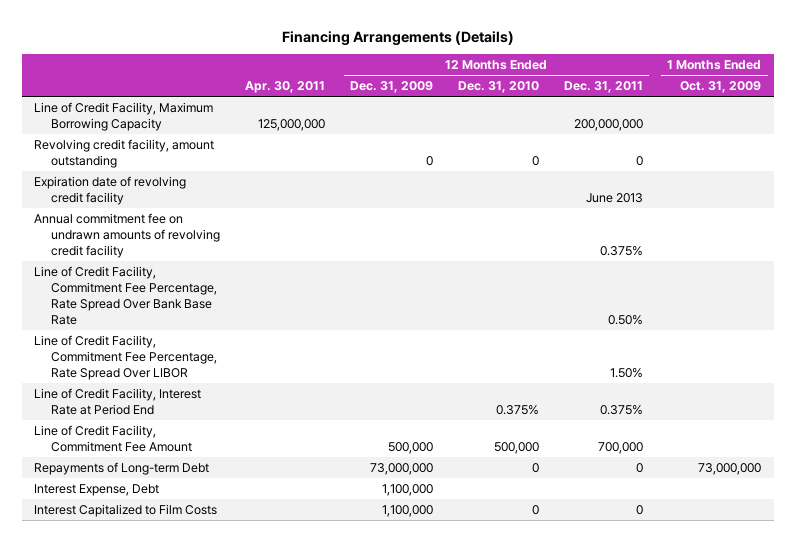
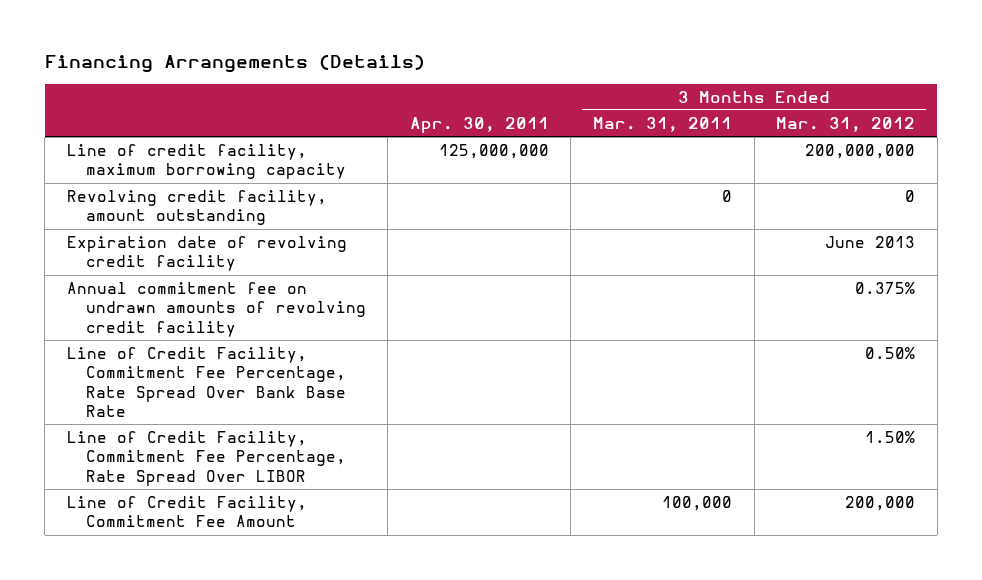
- | Apr. 30, 2011 | 12 Months Ended Dec. 31, 2009 | 12 Months Ended Dec. 31, 2010 | 12 Months Ended Dec. 31, 2011 | 1 Months Ended Oct. 31, 2009
+ | Apr. 30, 2011 | 3 Months Ended Mar. 31, 2011 | 3 Months Ended Mar. 31, 2012
- Line of Credit Facility, Maximum Borrowing Capacity | 125,000,000 | | | 200,000,000 |
+ Line of credit facility, maximum borrowing capacity | 125,000,000 | | 200,000,000
- Line of Credit Facility, Interest Rate at Period End | | | 0.375% | 0.375% |
- Repayments of Long-term Debt | | 73,000,000 | 0 | 0 | 73,000,000
- Interest Expense, Debt | | 1,100,000 | | |
- Interest Capitalized to Film Costs | | 1,100,000 | 0 | 0 |

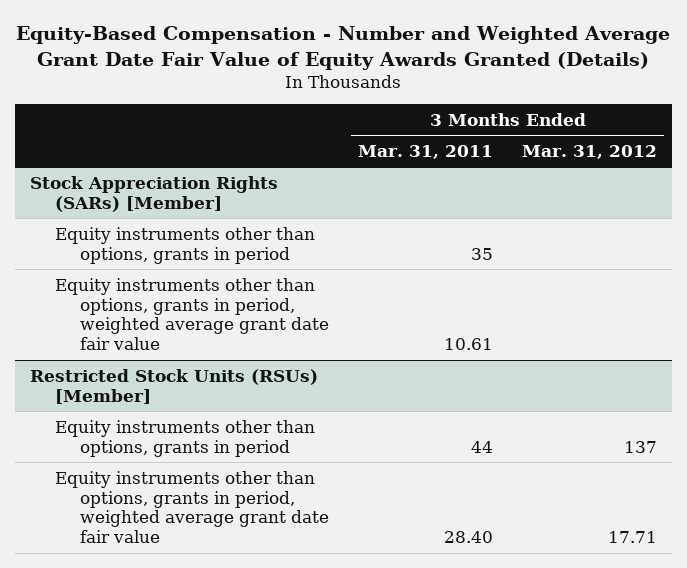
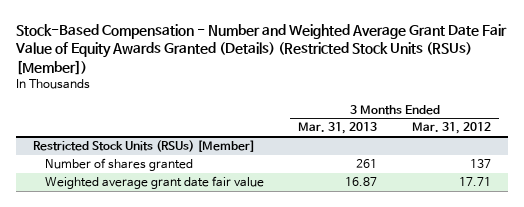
- Equity-Based Compensation - Number and Weighted Average Grant Date Fair Value of Equity Awards Granted (Details)
+ Stock-Based Compensation - Number and Weighted Average Grant Date Fair Value of Equity Awards Granted (Details) (Restricted Stock Units (RSUs) [Member])
- | 3 Months Ended Mar. 31, 2011 | 3 Months Ended Mar. 31, 2012
+ | 3 Months Ended Mar. 31, 2013 | 3 Months Ended Mar. 31, 2012
- Stock Appreciation Rights (SARs) [Member]
- Equity instruments other than options, grants in period | 35 |
- Equity instruments other than options, grants in period, weighted average grant date fair value | 10.61 |
@ Restricted Stock Units (RSUs) [Member]
- Equity instruments other than options, grants in period | 44 | 137
- Equity instruments other than options, grants in period, weighted average grant date fair value | 28.40 | 17.71
+ Number of shares granted | 261 | 137
+ Weighted average grant date fair value | 16.87 | 17.71

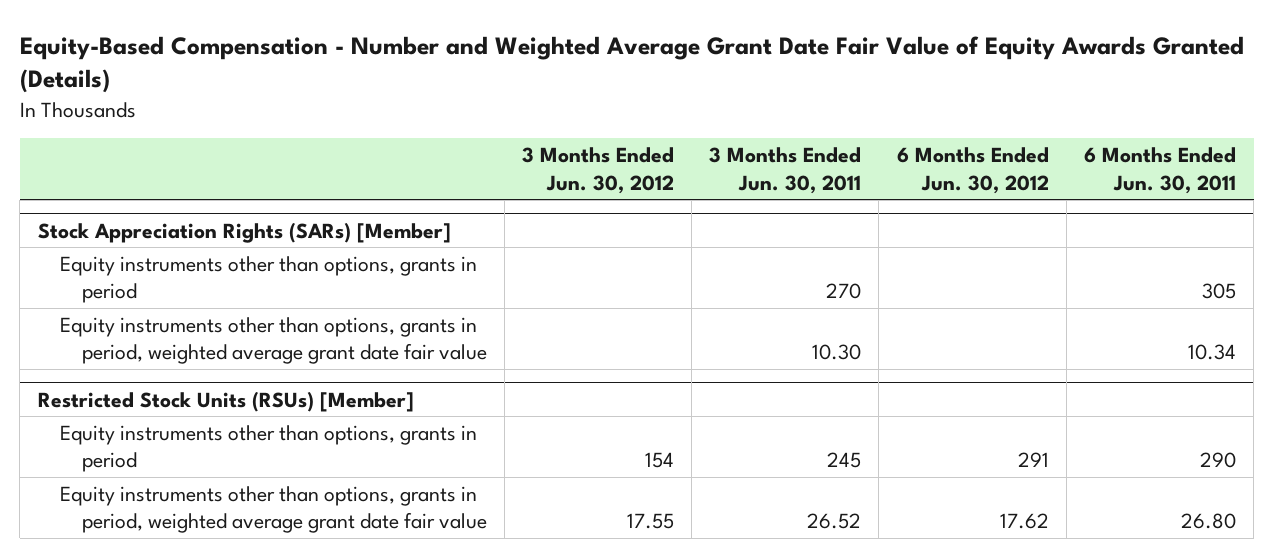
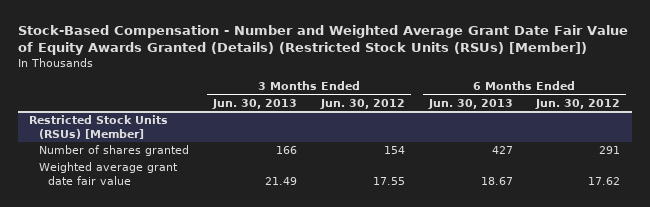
- Equity-Based Compensation - Number and Weighted Average Grant Date Fair Value of Equity Awards Granted (Details)
+ Stock-Based Compensation - Number and Weighted Average Grant Date Fair Value of Equity Awards Granted (Details) (Restricted Stock Units (RSUs) [Member])
- | 3 Months Ended Jun. 30, 2012 | 3 Months Ended Jun. 30, 2011 | 6 Months Ended Jun. 30, 2012 | 6 Months Ended Jun. 30, 2011
+ | 3 Months Ended Jun. 30, 2013 | 3 Months Ended Jun. 30, 2012 | 6 Months Ended Jun. 30, 2013 | 6 Months Ended Jun. 30, 2012
- Stock Appreciation Rights (SARs) [Member]
- Equity instruments other than options, grants in period | | 270 | | 305
- Equity instruments other than options, grants in period, weighted average grant date fair value | | 10.30 | | 10.34
@ Restricted Stock Units (RSUs) [Member]
- Equity instruments other than options, grants in period | 154 | 245 | 291 | 290
- Equity instruments other than options, grants in period, weighted average grant date fair value | 17.55 | 26.52 | 17.62 | 26.80
+ Number of shares granted | 166 | 154 | 427 | 291
+ Weighted average grant date fair value | 21.49 | 17.55 | 18.67 | 17.62

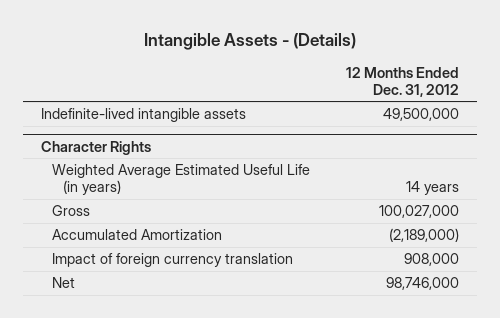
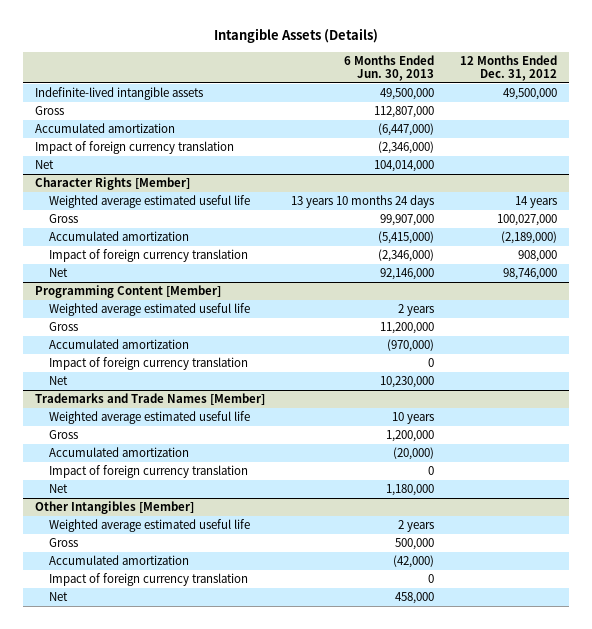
- Intangible Assets - (Details)
+ Intangible Assets (Details)
- | 12 Months Ended Dec. 31, 2012
+ | 6 Months Ended Jun. 30, 2013 | 12 Months Ended Dec. 31, 2012
- Character Rights
- Weighted Average Estimated Useful Life (in years) | 14 years
+ Gross | 112,807,000 |
+ Accumulated amortization | (6,447,000) |
+ Impact of foreign currency translation | (2,346,000) |
+ Net | 104,014,000 |
+ Character Rights [Member]
+ Weighted average estimated useful life | 13 years 10 months 24 days | 14 years
- Accumulated Amortization | (2,189,000)
+ Accumulated amortization | (5,415,000) | (2,189,000)
+ Programming Content [Member]
+ Weighted average estimated useful life | 2 years |
+ Gross | 11,200,000 |
+ Accumulated amortization | (970,000) |
+ Impact of foreign currency translation | 0 |
+ Net | 10,230,000 |
+ Trademarks and Trade Names [Member]
+ Weighted average estimated useful life | 10 years |
+ Gross | 1,200,000 |
+ Accumulated amortization | (20,000) |
+ Impact of foreign currency translation | 0 |
+ Net | 1,180,000 |
+ Other Intangibles [Member]
+ Weighted average estimated useful life | 2 years |
+ Gross | 500,000 |
+ Accumulated amortization | (42,000) |
+ Impact of foreign currency translation | 0 |
+ Net | 458,000 |

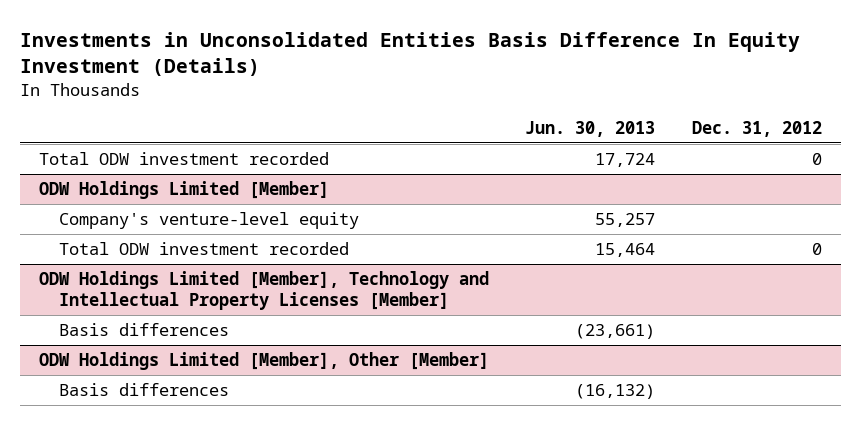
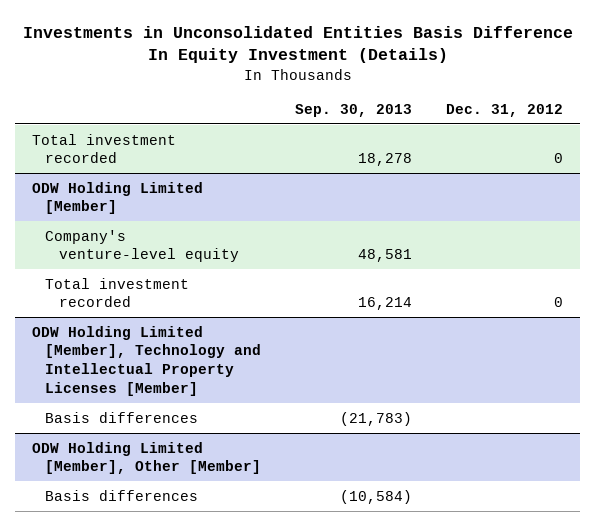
- | Jun. 30, 2013 | Dec. 31, 2012
+ | Sep. 30, 2013 | Dec. 31, 2012
- Total ODW investment recorded | 17,724 | 0
- ODW Holdings Limited [Member]
+ Total investment recorded | 18,278 | 0
+ ODW Holding Limited [Member]
- Total ODW investment recorded | 15,464 | 0
- ODW Holdings Limited [Member], Technology and Intellectual Property Licenses [Member]
+ Total investment recorded | 16,214 | 0
+ ODW Holding Limited [Member], Technology and Intellectual Property Licenses [Member]
- ODW Holdings Limited [Member], Other [Member]
+ ODW Holding Limited [Member], Other [Member]

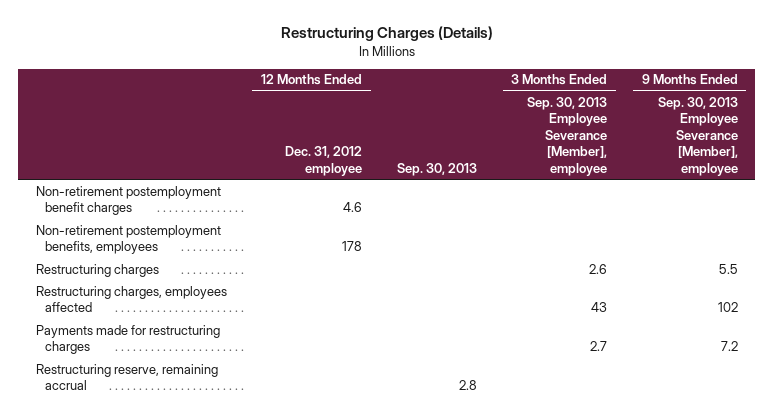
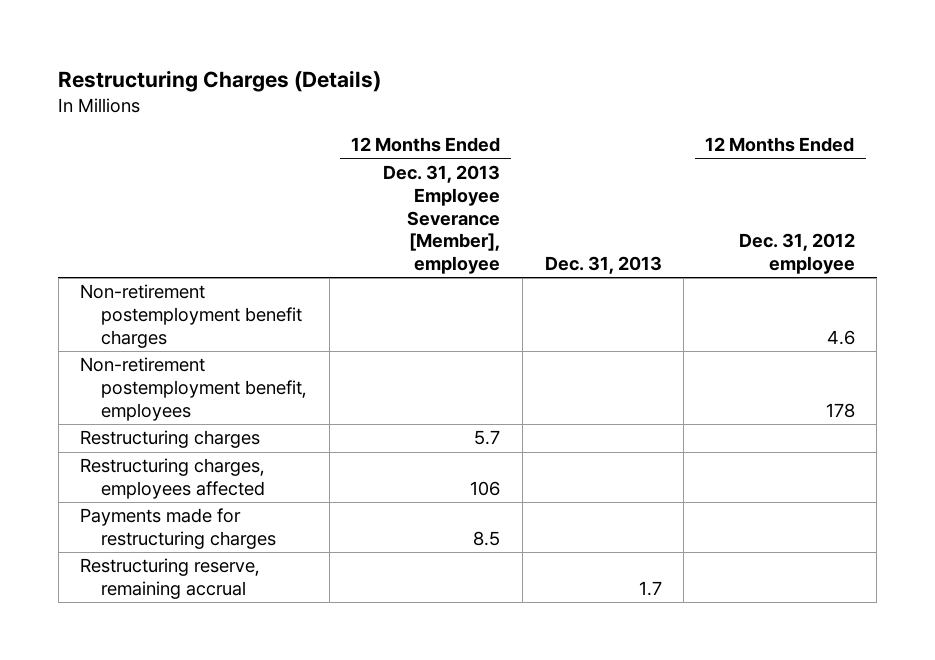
- | 12 Months Ended Dec. 31, 2012 employee | Sep. 30, 2013 | 3 Months Ended Sep. 30, 2013 Employee Severance [Member], employee | 9 Months Ended Sep. 30, 2013 Employee Severance [Member], employee
+ | 12 Months Ended Dec. 31, 2013 Employee Severance [Member], employee | Dec. 31, 2013 | 12 Months Ended Dec. 31, 2012 employee
- Non-retirement postemployment benefits, employees | 178 | | |
+ Non-retirement postemployment benefit, employees | | | 178

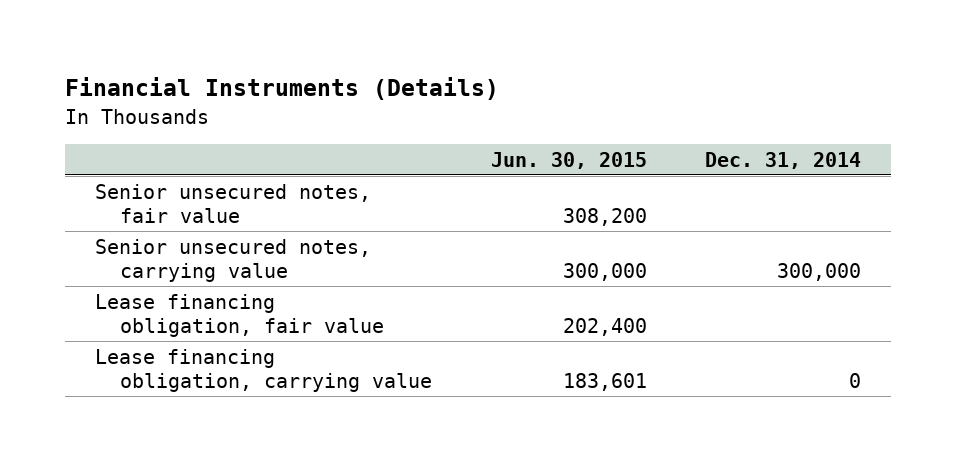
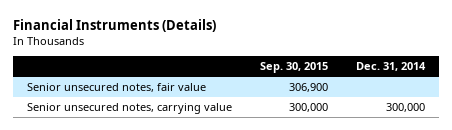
- | Jun. 30, 2015 | Dec. 31, 2014
+ | Sep. 30, 2015 | Dec. 31, 2014
- Lease financing obligation, fair value | 202,400 |
- Lease financing obligation, carrying value | 183,601 | 0

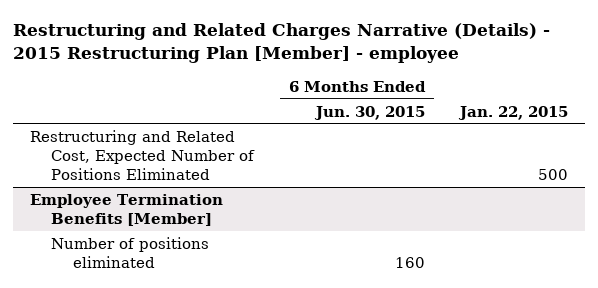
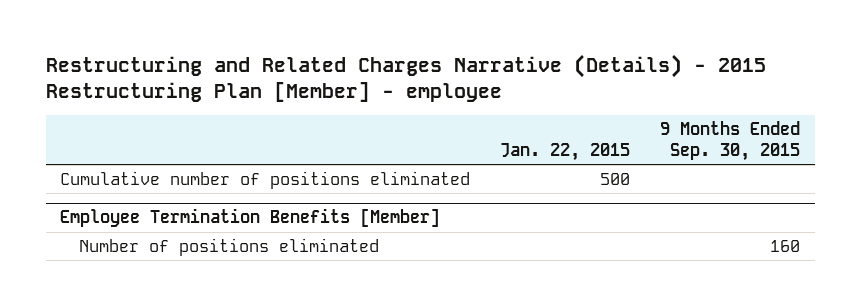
- | 6 Months Ended Jun. 30, 2015 | Jan. 22, 2015
+ | Jan. 22, 2015 | 9 Months Ended Sep. 30, 2015
- Restructuring and Related Cost, Expected Number of Positions Eliminated | | 500
+ Cumulative number of positions eliminated | 500 |

